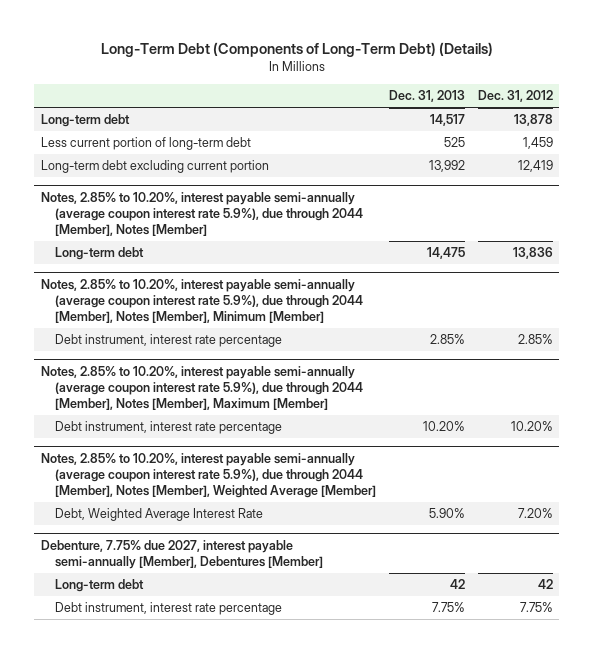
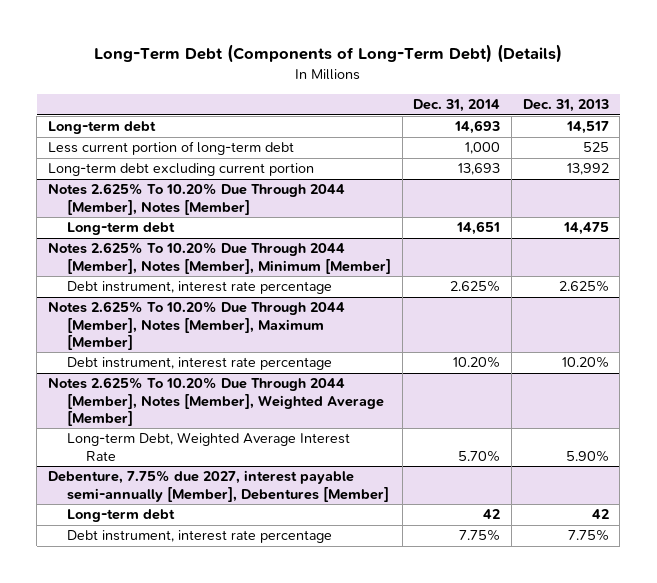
- | Dec. 31, 2013 | Dec. 31, 2012
+ | Dec. 31, 2014 | Dec. 31, 2013
- Notes, 2.85% to 10.20%, interest payable semi-annually (average coupon interest rate 5.9%), due through 2044 [Member], Notes [Member]
+ Notes 2.625% To 10.20% Due Through 2044 [Member], Notes [Member]
- Notes, 2.85% to 10.20%, interest payable semi-annually (average coupon interest rate 5.9%), due through 2044 [Member], Notes [Member], Minimum [Member]
- Debt instrument, interest rate percentage | 2.85% | 2.85%
- Notes, 2.85% to 10.20%, interest payable semi-annually (average coupon interest rate 5.9%), due through 2044 [Member], Notes [Member], Maximum [Member]
+ Notes 2.625% To 10.20% Due Through 2044 [Member], Notes [Member], Minimum [Member]
+ Debt instrument, interest rate percentage | 2.625% | 2.625%
+ Notes 2.625% To 10.20% Due Through 2044 [Member], Notes [Member], Maximum [Member]
- Notes, 2.85% to 10.20%, interest payable semi-annually (average coupon interest rate 5.9%), due through 2044 [Member], Notes [Member], Weighted Average [Member]
- Debt, Weighted Average Interest Rate | 5.90% | 7.20%
+ Notes 2.625% To 10.20% Due Through 2044 [Member], Notes [Member], Weighted Average [Member]
+ Long-term Debt, Weighted Average Interest Rate | 5.70% | 5.90%

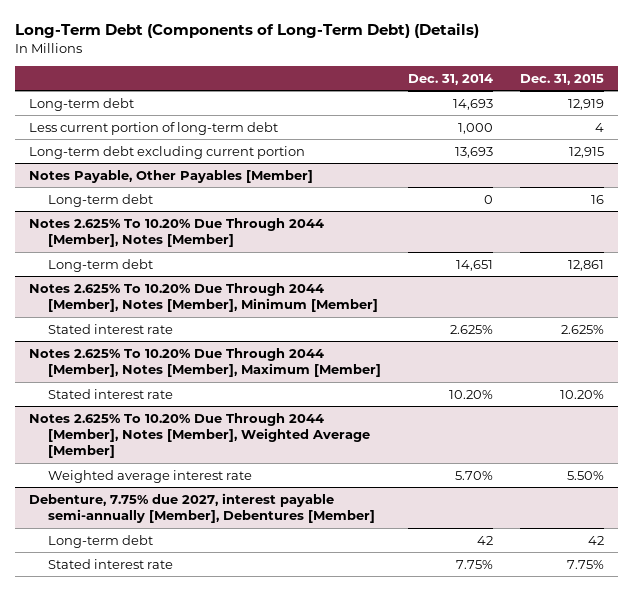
- | Dec. 31, 2014 | Dec. 31, 2013
+ | Dec. 31, 2014 | Dec. 31, 2015
+ Notes Payable, Other Payables [Member]
+ Long-term debt | 0 | 16
@ Notes 2.625% To 10.20% Due Through 2044 [Member], Notes [Member], Minimum [Member]
- Debt instrument, interest rate percentage | 2.625% | 2.625%
+ Stated interest rate | 2.625% | 2.625%
@ Notes 2.625% To 10.20% Due Through 2044 [Member], Notes [Member], Maximum [Member]
- Debt instrument, interest rate percentage | 10.20% | 10.20%
+ Stated interest rate | 10.20% | 10.20%
@ Notes 2.625% To 10.20% Due Through 2044 [Member], Notes [Member], Weighted Average [Member]
- Long-term Debt, Weighted Average Interest Rate | 5.70% | 5.90%
+ Weighted average interest rate | 5.70% | 5.50%
@ Debenture, 7.75% due 2027, interest payable semi-annually [Member], Debentures [Member]
- Debt instrument, interest rate percentage | 7.75% | 7.75%
+ Stated interest rate | 7.75% | 7.75%

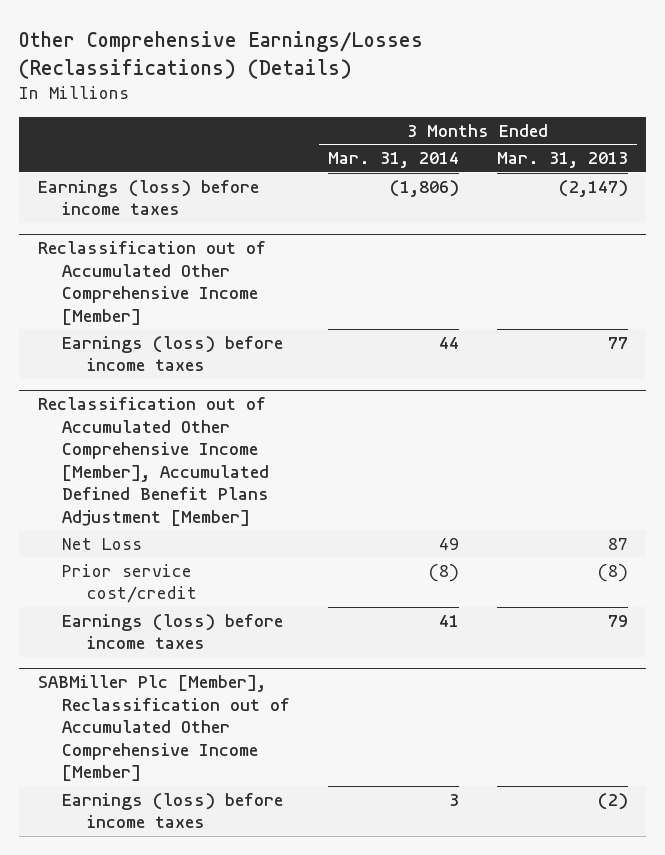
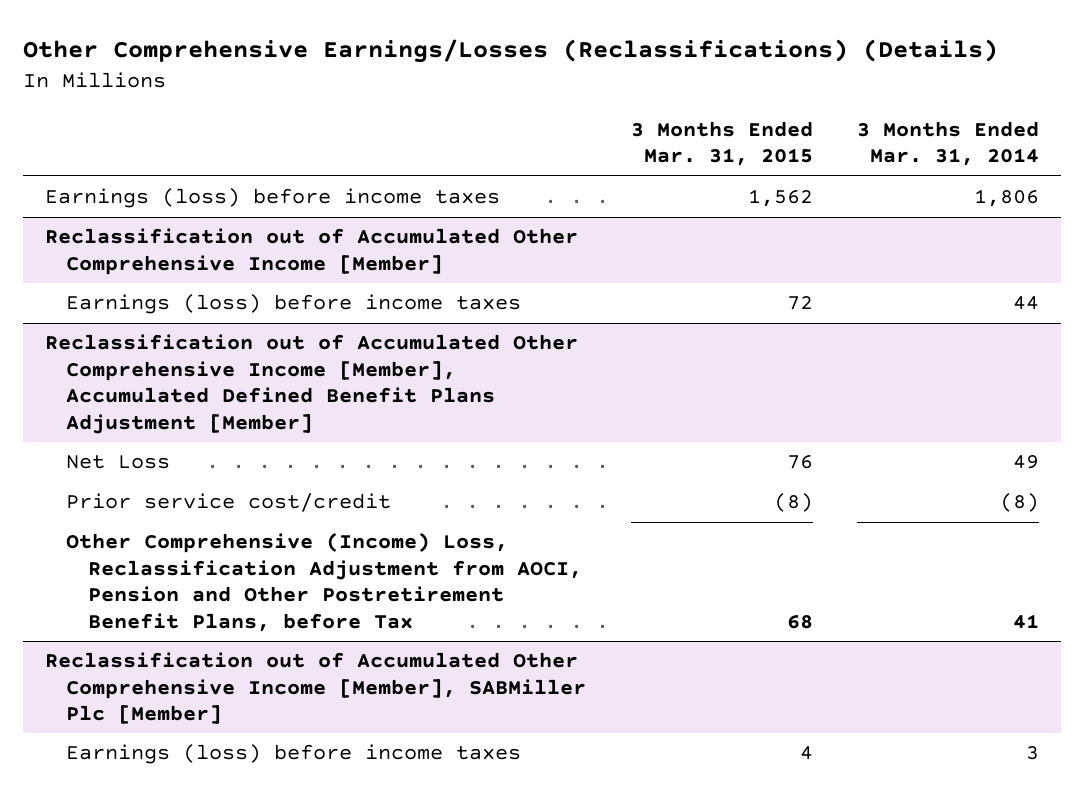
- | 3 Months Ended Mar. 31, 2014 | 3 Months Ended Mar. 31, 2013
+ | 3 Months Ended Mar. 31, 2015 | 3 Months Ended Mar. 31, 2014
- Earnings (loss) before income taxes | (1,806) | (2,147)
+ Earnings (loss) before income taxes | 1,562 | 1,806
@ Reclassification out of Accumulated Other Comprehensive Income [Member], Accumulated Defined Benefit Plans Adjustment [Member]
- Earnings (loss) before income taxes | 41 | 79
- SABMiller Plc [Member], Reclassification out of Accumulated Other Comprehensive Income [Member]
@ Reclassification out of Accumulated Other Comprehensive Income [Member], Accumulated Defined Benefit Plans Adjustment [Member]
+ Other Comprehensive (Income) Loss, Reclassification Adjustment from AOCI, Pension and Other Postretirement Benefit Plans, before Tax | 68 | 41
+ Reclassification out of Accumulated Other Comprehensive Income [Member], SABMiller Plc [Member]

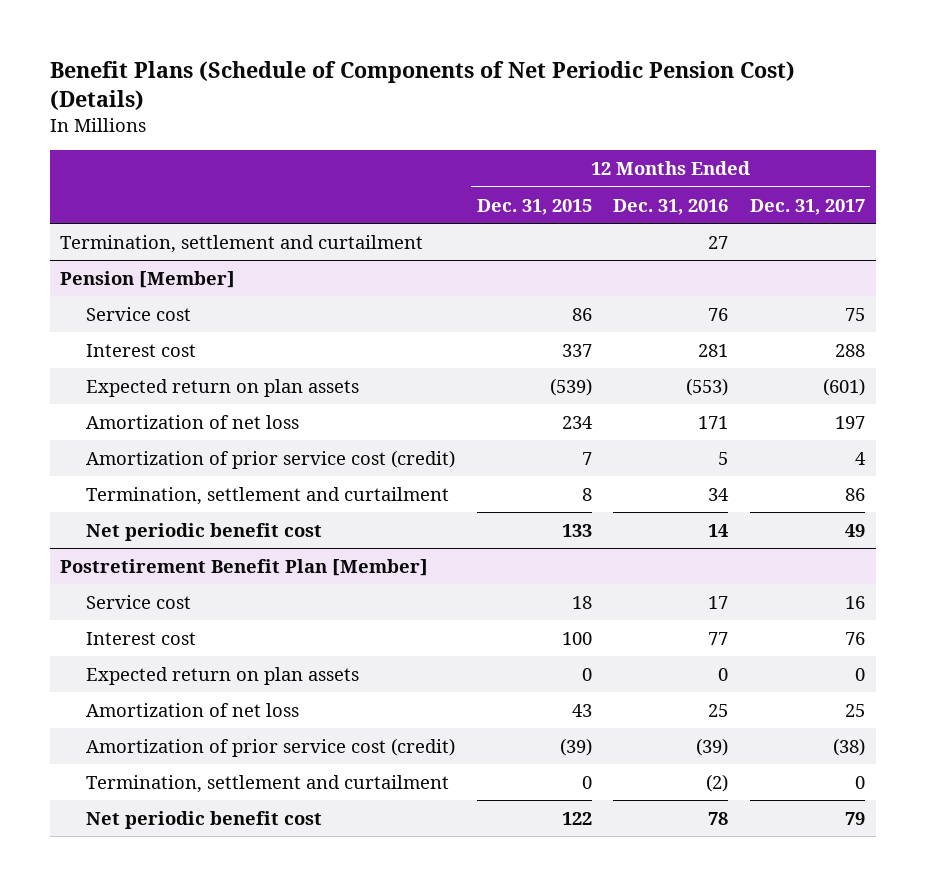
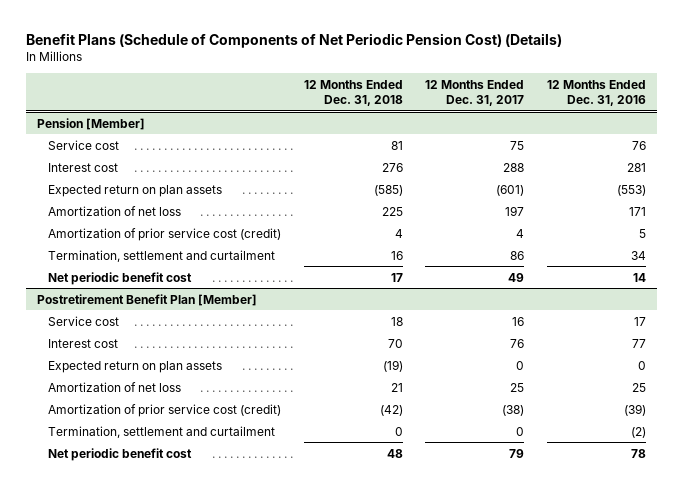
- | 12 Months Ended Dec. 31, 2015 | 12 Months Ended Dec. 31, 2016 | 12 Months Ended Dec. 31, 2017
+ | 12 Months Ended Dec. 31, 2018 | 12 Months Ended Dec. 31, 2017 | 12 Months Ended Dec. 31, 2016
- Termination, settlement and curtailment | | 27 |

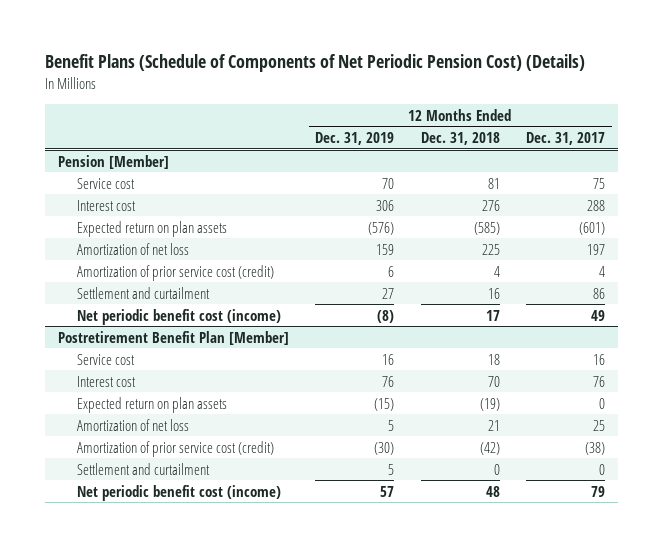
- | 12 Months Ended Dec. 31, 2018 | 12 Months Ended Dec. 31, 2017 | 12 Months Ended Dec. 31, 2016
+ | 12 Months Ended Dec. 31, 2019 | 12 Months Ended Dec. 31, 2018 | 12 Months Ended Dec. 31, 2017
@ Pension [Member]
- Termination, settlement and curtailment | 16 | 86 | 34
- Net periodic benefit cost | 17 | 49 | 14
+ Settlement and curtailment | 27 | 16 | 86
+ Net periodic benefit cost (income) | (8) | 17 | 49
@ Postretirement Benefit Plan [Member]
- Termination, settlement and curtailment | 0 | 0 | (2)
- Net periodic benefit cost | 48 | 79 | 78
+ Settlement and curtailment | 5 | 0 | 0
+ Net periodic benefit cost (income) | 57 | 48 | 79

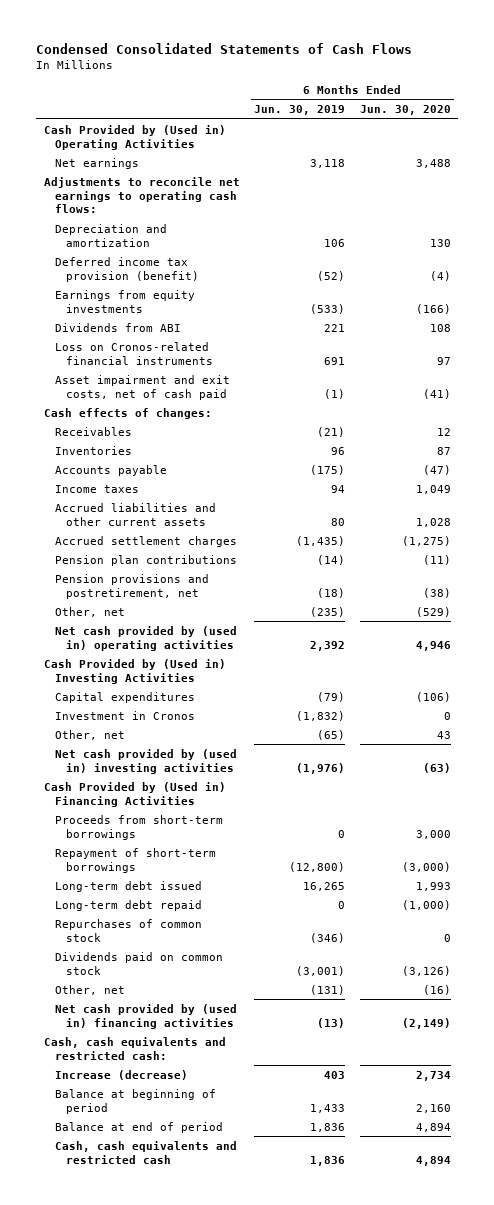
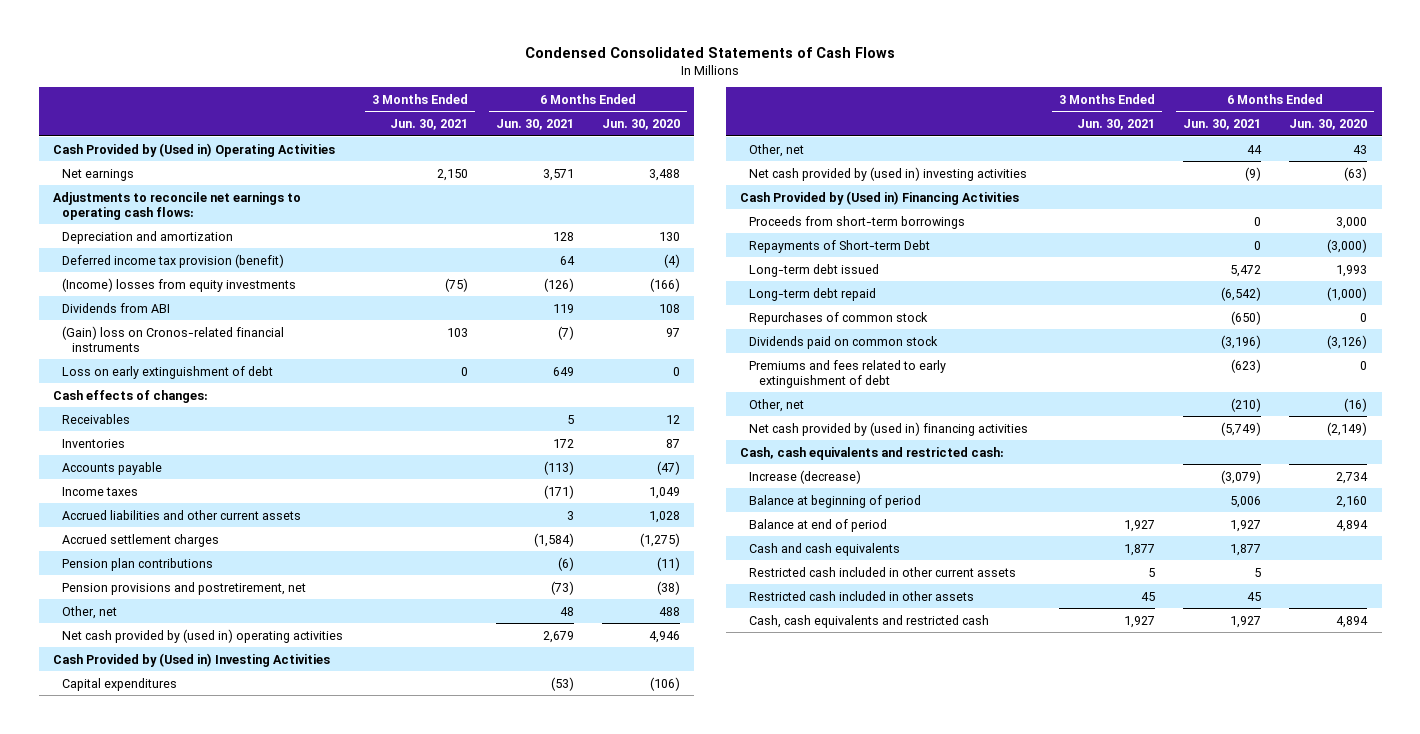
- | 6 Months Ended Jun. 30, 2019 | 6 Months Ended Jun. 30, 2020
+ | 3 Months Ended Jun. 30, 2021 | 6 Months Ended Jun. 30, 2021 | 6 Months Ended Jun. 30, 2020
- Earnings from equity investments | (533) | (166)
+ (Income) losses from equity investments | (75) | (126) | (166)
- Loss on Cronos-related financial instruments | 691 | 97
- Asset impairment and exit costs, net of cash paid | (1) | (41)
+ (Gain) loss on Cronos-related financial instruments | 103 | (7) | 97
+ Loss on early extinguishment of debt | 0 | 649 | 0
- Other, net | (235) | (529)
+ Other, net | | 48 | 488
- Investment in Cronos | (1,832) | 0
- Repayment of short-term borrowings | (12,800) | (3,000)
+ Repayments of Short-term Debt | | 0 | (3,000)
+ Premiums and fees related to early extinguishment of debt | | (623) | 0
+ Cash and cash equivalents | 1,877 | 1,877 |
+ Restricted cash included in other current assets | 5 | 5 |
+ Restricted cash included in other assets | 45 | 45 |

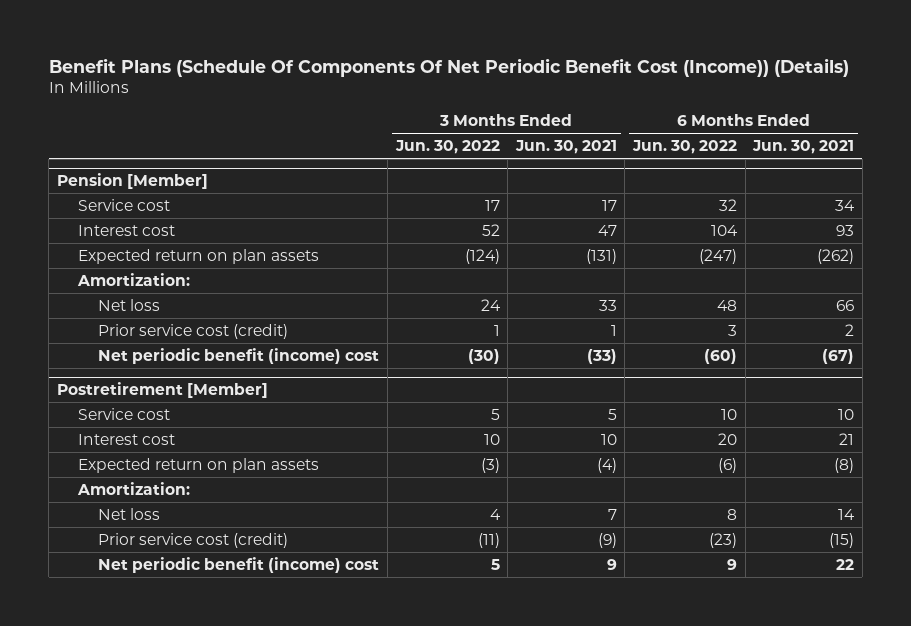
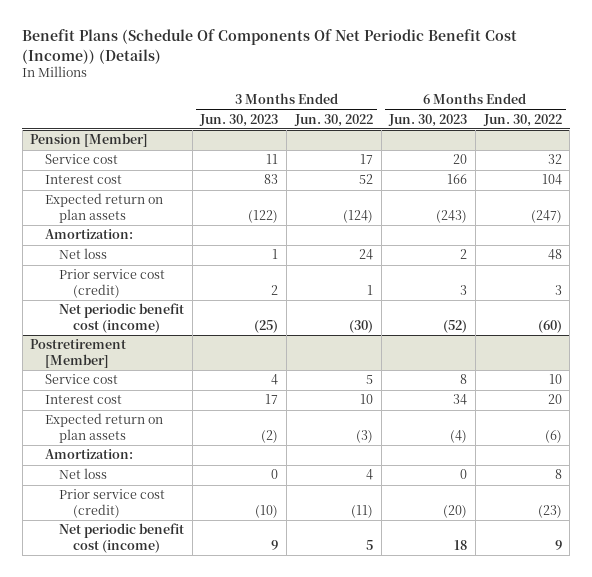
- | 3 Months Ended Jun. 30, 2022 | 3 Months Ended Jun. 30, 2021 | 6 Months Ended Jun. 30, 2022 | 6 Months Ended Jun. 30, 2021
+ | 3 Months Ended Jun. 30, 2023 | 3 Months Ended Jun. 30, 2022 | 6 Months Ended Jun. 30, 2023 | 6 Months Ended Jun. 30, 2022
@ Pension [Member]
- Net periodic benefit (income) cost | (30) | (33) | (60) | (67)
+ Net periodic benefit cost (income) | (25) | (30) | (52) | (60)
@ Postretirement [Member]
- Net periodic benefit (income) cost | 5 | 9 | 9 | 22
+ Net periodic benefit cost (income) | 9 | 5 | 18 | 9

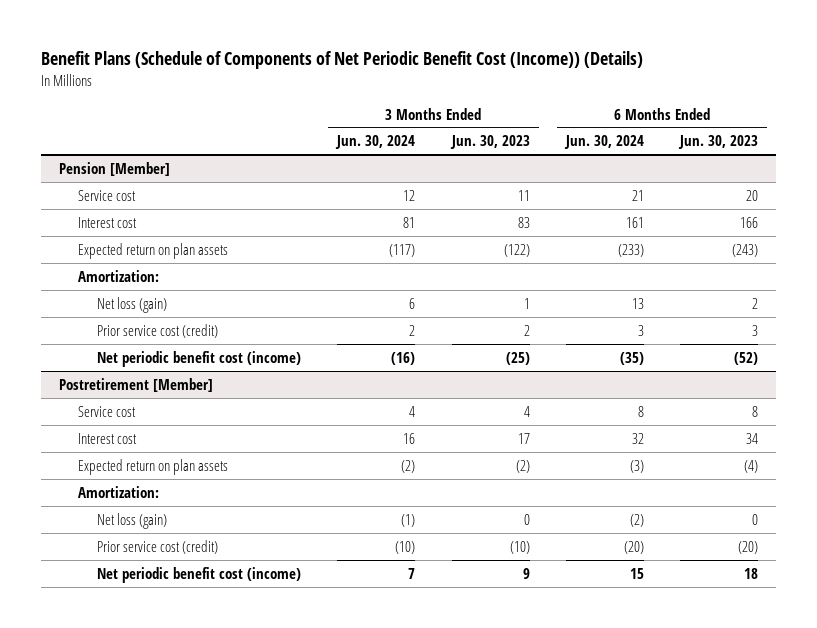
- Benefit Plans (Schedule Of Components Of Net Periodic Benefit Cost (Income)) (Details)
+ Benefit Plans (Schedule of Components of Net Periodic Benefit Cost (Income)) (Details)
- | 3 Months Ended Jun. 30, 2023 | 3 Months Ended Jun. 30, 2022 | 6 Months Ended Jun. 30, 2023 | 6 Months Ended Jun. 30, 2022
+ | 3 Months Ended Jun. 30, 2024 | 3 Months Ended Jun. 30, 2023 | 6 Months Ended Jun. 30, 2024 | 6 Months Ended Jun. 30, 2023
@ Pension [Member]
- Net loss | 1 | 24 | 2 | 48
+ Net loss (gain) | 6 | 1 | 13 | 2
@ Postretirement [Member]
- Net loss | 0 | 4 | 0 | 8
+ Net loss (gain) | (1) | 0 | (2) | 0

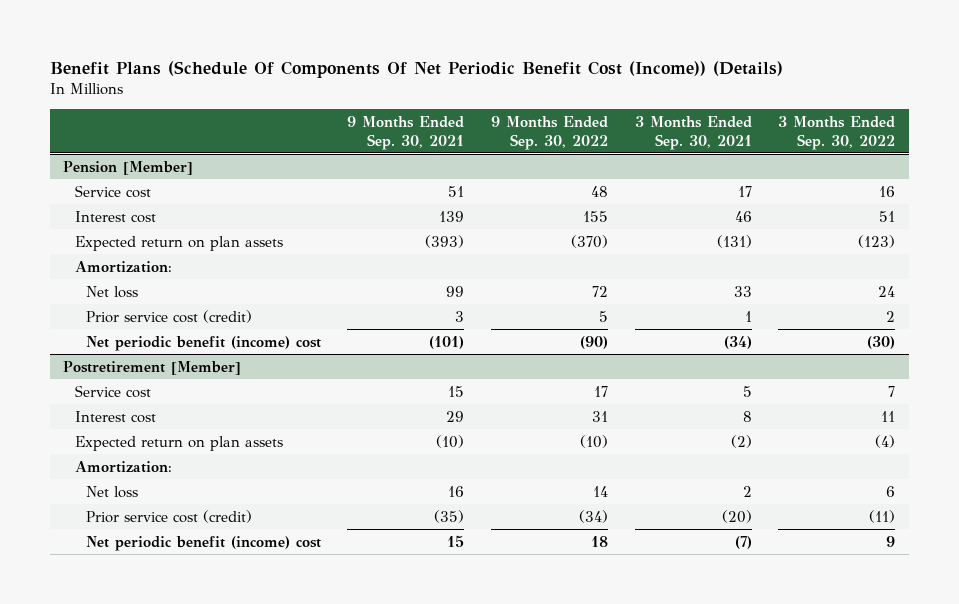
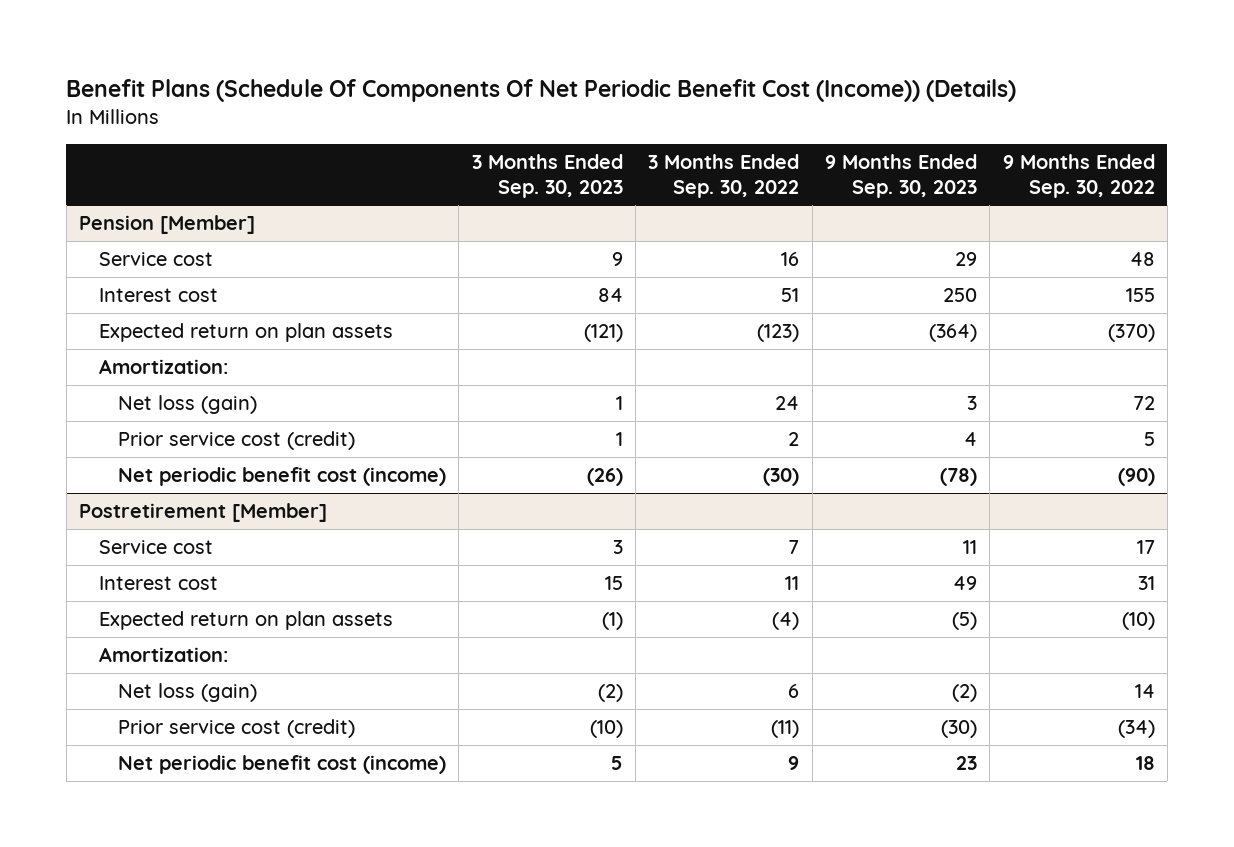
- | 9 Months Ended Sep. 30, 2021 | 9 Months Ended Sep. 30, 2022 | 3 Months Ended Sep. 30, 2021 | 3 Months Ended Sep. 30, 2022
+ | 3 Months Ended Sep. 30, 2023 | 3 Months Ended Sep. 30, 2022 | 9 Months Ended Sep. 30, 2023 | 9 Months Ended Sep. 30, 2022
@ Pension [Member]
- Net loss | 99 | 72 | 33 | 24
+ Net loss (gain) | 1 | 24 | 3 | 72
- Net periodic benefit (income) cost | (101) | (90) | (34) | (30)
+ Net periodic benefit cost (income) | (26) | (30) | (78) | (90)
@ Postretirement [Member]
- Net loss | 16 | 14 | 2 | 6
+ Net loss (gain) | (2) | 6 | (2) | 14
- Net periodic benefit (income) cost | 15 | 18 | (7) | 9
+ Net periodic benefit cost (income) | 5 | 9 | 23 | 18

